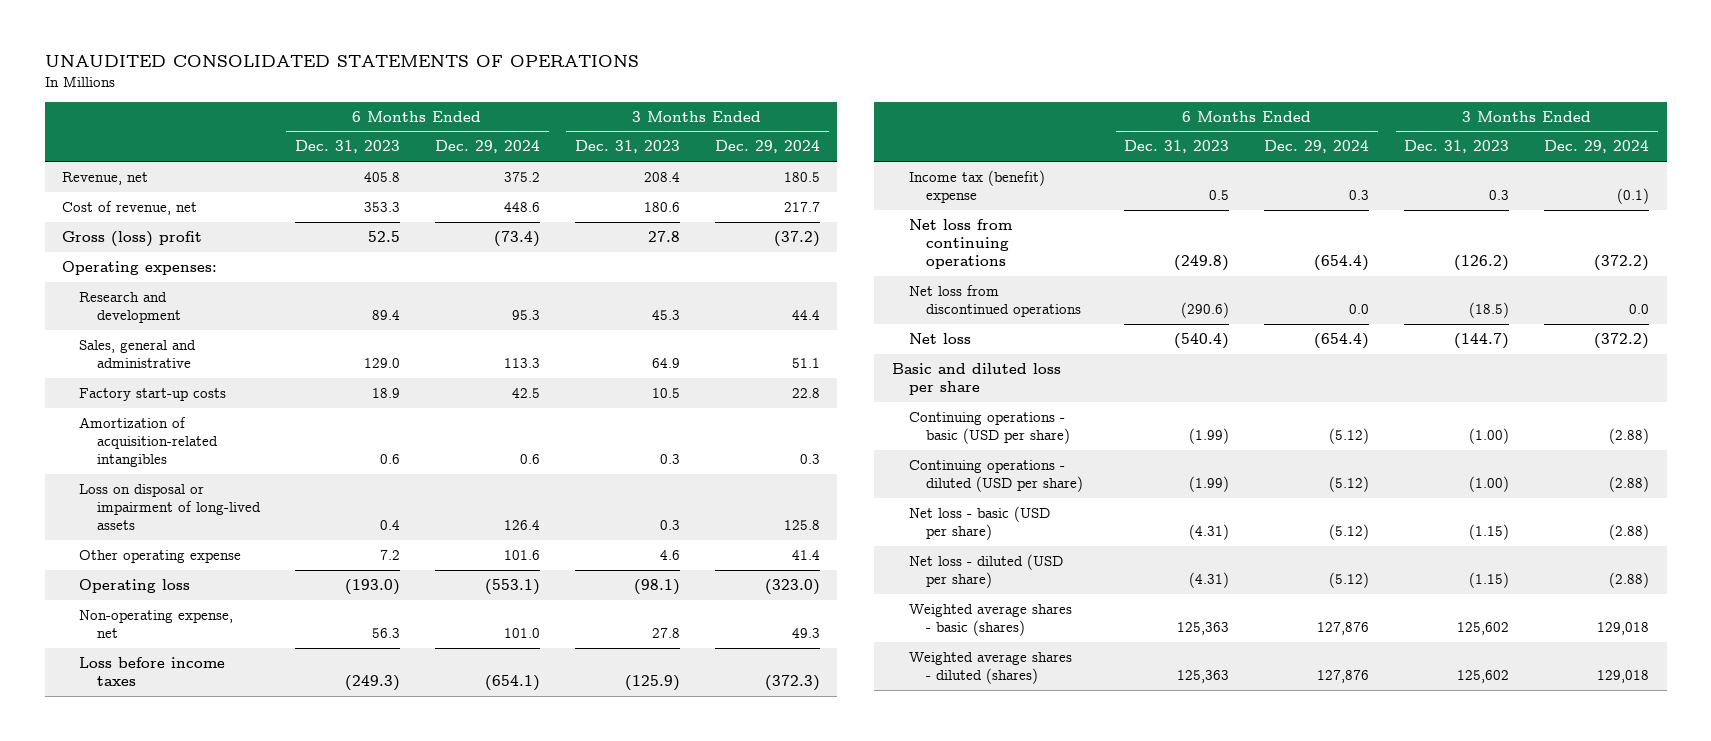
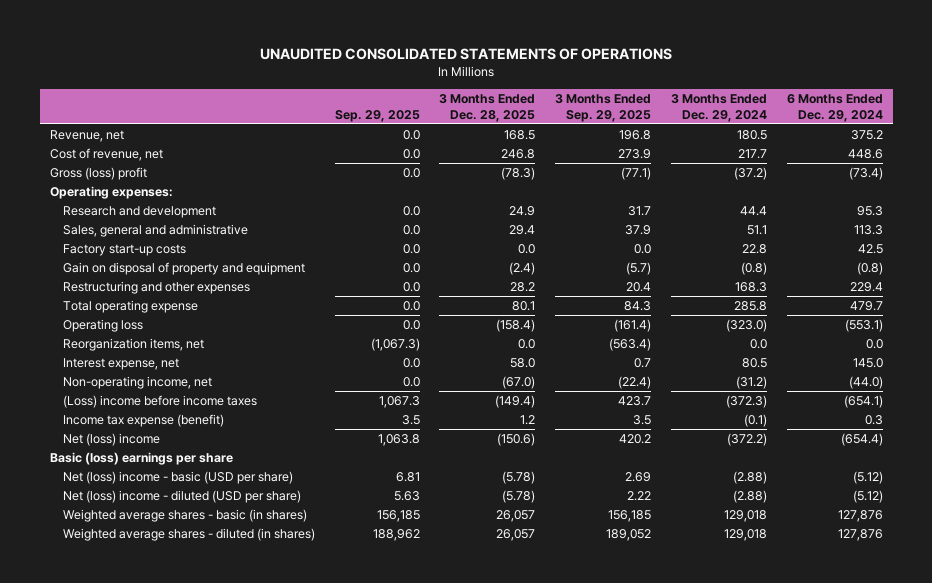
- | 6 Months Ended Dec. 31, 2023 | 6 Months Ended Dec. 29, 2024 | 3 Months Ended Dec. 31, 2023 | 3 Months Ended Dec. 29, 2024
+ | Sep. 29, 2025 | 3 Months Ended Dec. 28, 2025 | 3 Months Ended Sep. 29, 2025 | 3 Months Ended Dec. 29, 2024 | 6 Months Ended Dec. 29, 2024
- Amortization of acquisition-related intangibles | 0.6 | 0.6 | 0.3 | 0.3
- Loss on disposal or impairment of long-lived assets | 0.4 | 126.4 | 0.3 | 125.8
- Other operating expense | 7.2 | 101.6 | 4.6 | 41.4
+ Gain on disposal of property and equipment | 0.0 | (2.4) | (5.7) | (0.8) | (0.8)
+ Restructuring and other expenses | 0.0 | 28.2 | 20.4 | 168.3 | 229.4
+ Total operating expense | 0.0 | 80.1 | 84.3 | 285.8 | 479.7
- Non-operating expense, net | 56.3 | 101.0 | 27.8 | 49.3
- Loss before income taxes | (249.3) | (654.1) | (125.9) | (372.3)
- Income tax (benefit) expense | 0.5 | 0.3 | 0.3 | (0.1)
- Net loss from continuing operations | (249.8) | (654.4) | (126.2) | (372.2)
- Net loss from discontinued operations | (290.6) | 0.0 | (18.5) | 0.0
- Net loss | (540.4) | (654.4) | (144.7) | (372.2)
- Basic and diluted loss per share
- Continuing operations - basic (USD per share) | (1.99) | (5.12) | (1.00) | (2.88)
- Continuing operations - diluted (USD per share) | (1.99) | (5.12) | (1.00) | (2.88)
- Net loss - basic (USD per share) | (4.31) | (5.12) | (1.15) | (2.88)
- Net loss - diluted (USD per share) | (4.31) | (5.12) | (1.15) | (2.88)
- Weighted average shares - basic (shares) | 125,363 | 127,876 | 125,602 | 129,018
- Weighted average shares - diluted (shares) | 125,363 | 127,876 | 125,602 | 129,018
+ Reorganization items, net | (1,067.3) | 0.0 | (563.4) | 0.0 | 0.0
+ Interest expense, net | 0.0 | 58.0 | 0.7 | 80.5 | 145.0
+ Non-operating income, net | 0.0 | (67.0) | (22.4) | (31.2) | (44.0)
+ (Loss) income before income taxes | 1,067.3 | (149.4) | 423.7 | (372.3) | (654.1)
+ Income tax expense (benefit) | 3.5 | 1.2 | 3.5 | (0.1) | 0.3
+ Net (loss) income | 1,063.8 | (150.6) | 420.2 | (372.2) | (654.4)
+ Basic (loss) earnings per share
+ Net (loss) income - basic (USD per share) | 6.81 | (5.78) | 2.69 | (2.88) | (5.12)
+ Net (loss) income - diluted (USD per share) | 5.63 | (5.78) | 2.22 | (2.88) | (5.12)
+ Weighted average shares - basic (in shares) | 156,185 | 26,057 | 156,185 | 129,018 | 127,876
+ Weighted average shares - diluted (in shares) | 188,962 | 26,057 | 189,052 | 129,018 | 127,876

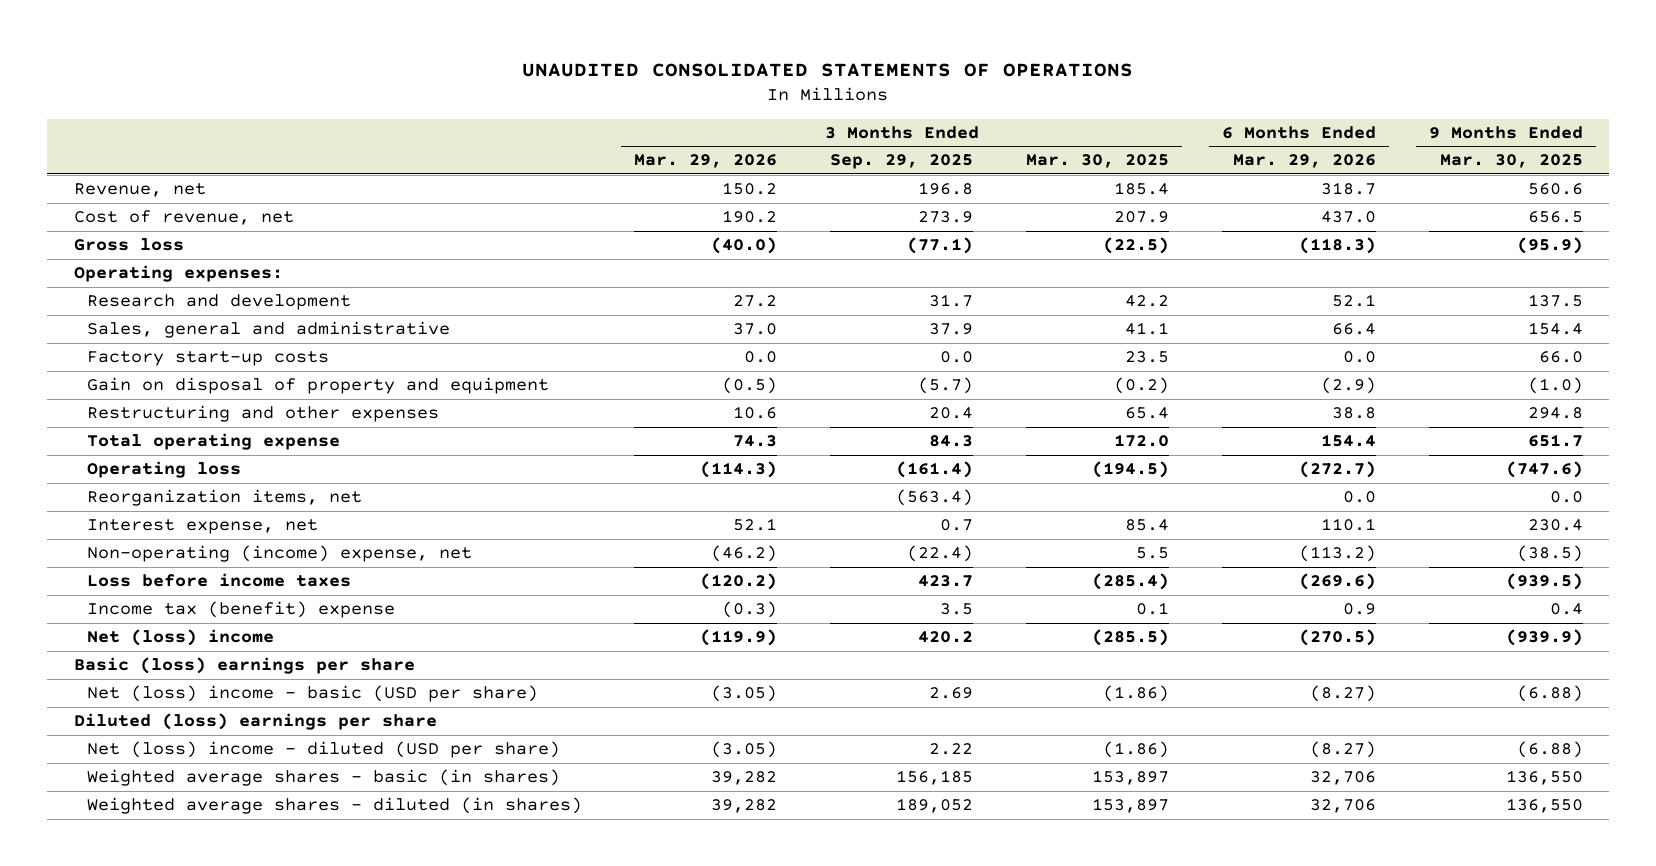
- | Sep. 29, 2025 | 3 Months Ended Dec. 28, 2025 | 3 Months Ended Sep. 29, 2025 | 3 Months Ended Dec. 29, 2024 | 6 Months Ended Dec. 29, 2024
+ | 3 Months Ended Mar. 29, 2026 | 3 Months Ended Sep. 29, 2025 | 3 Months Ended Mar. 30, 2025 | 6 Months Ended Mar. 29, 2026 | 9 Months Ended Mar. 30, 2025
- Gross (loss) profit | 0.0 | (78.3) | (77.1) | (37.2) | (73.4)
+ Gross loss | (40.0) | (77.1) | (22.5) | (118.3) | (95.9)
- Non-operating income, net | 0.0 | (67.0) | (22.4) | (31.2) | (44.0)
- (Loss) income before income taxes | 1,067.3 | (149.4) | 423.7 | (372.3) | (654.1)
- Income tax expense (benefit) | 3.5 | 1.2 | 3.5 | (0.1) | 0.3
+ Non-operating (income) expense, net | (46.2) | (22.4) | 5.5 | (113.2) | (38.5)
+ Loss before income taxes | (120.2) | 423.7 | (285.4) | (269.6) | (939.5)
+ Income tax (benefit) expense | (0.3) | 3.5 | 0.1 | 0.9 | 0.4
+ Diluted (loss) earnings per share

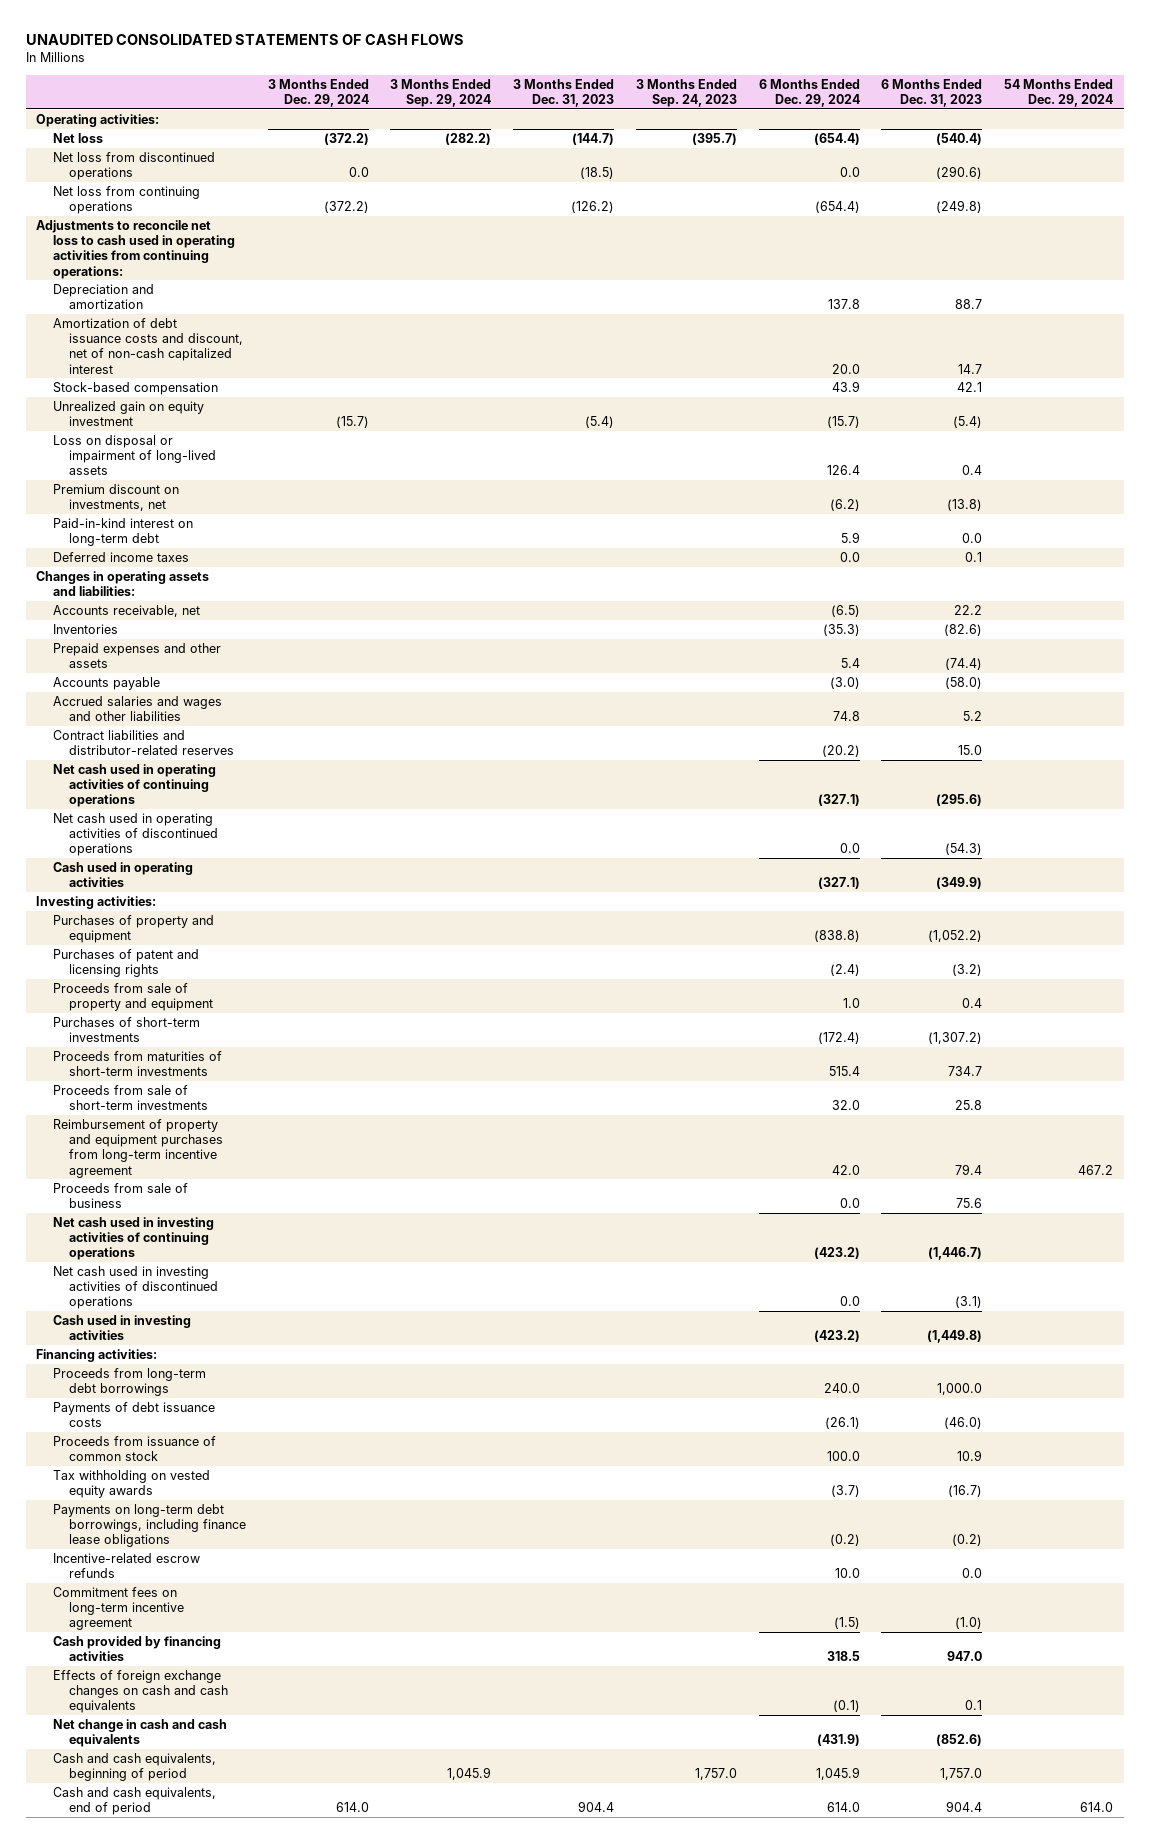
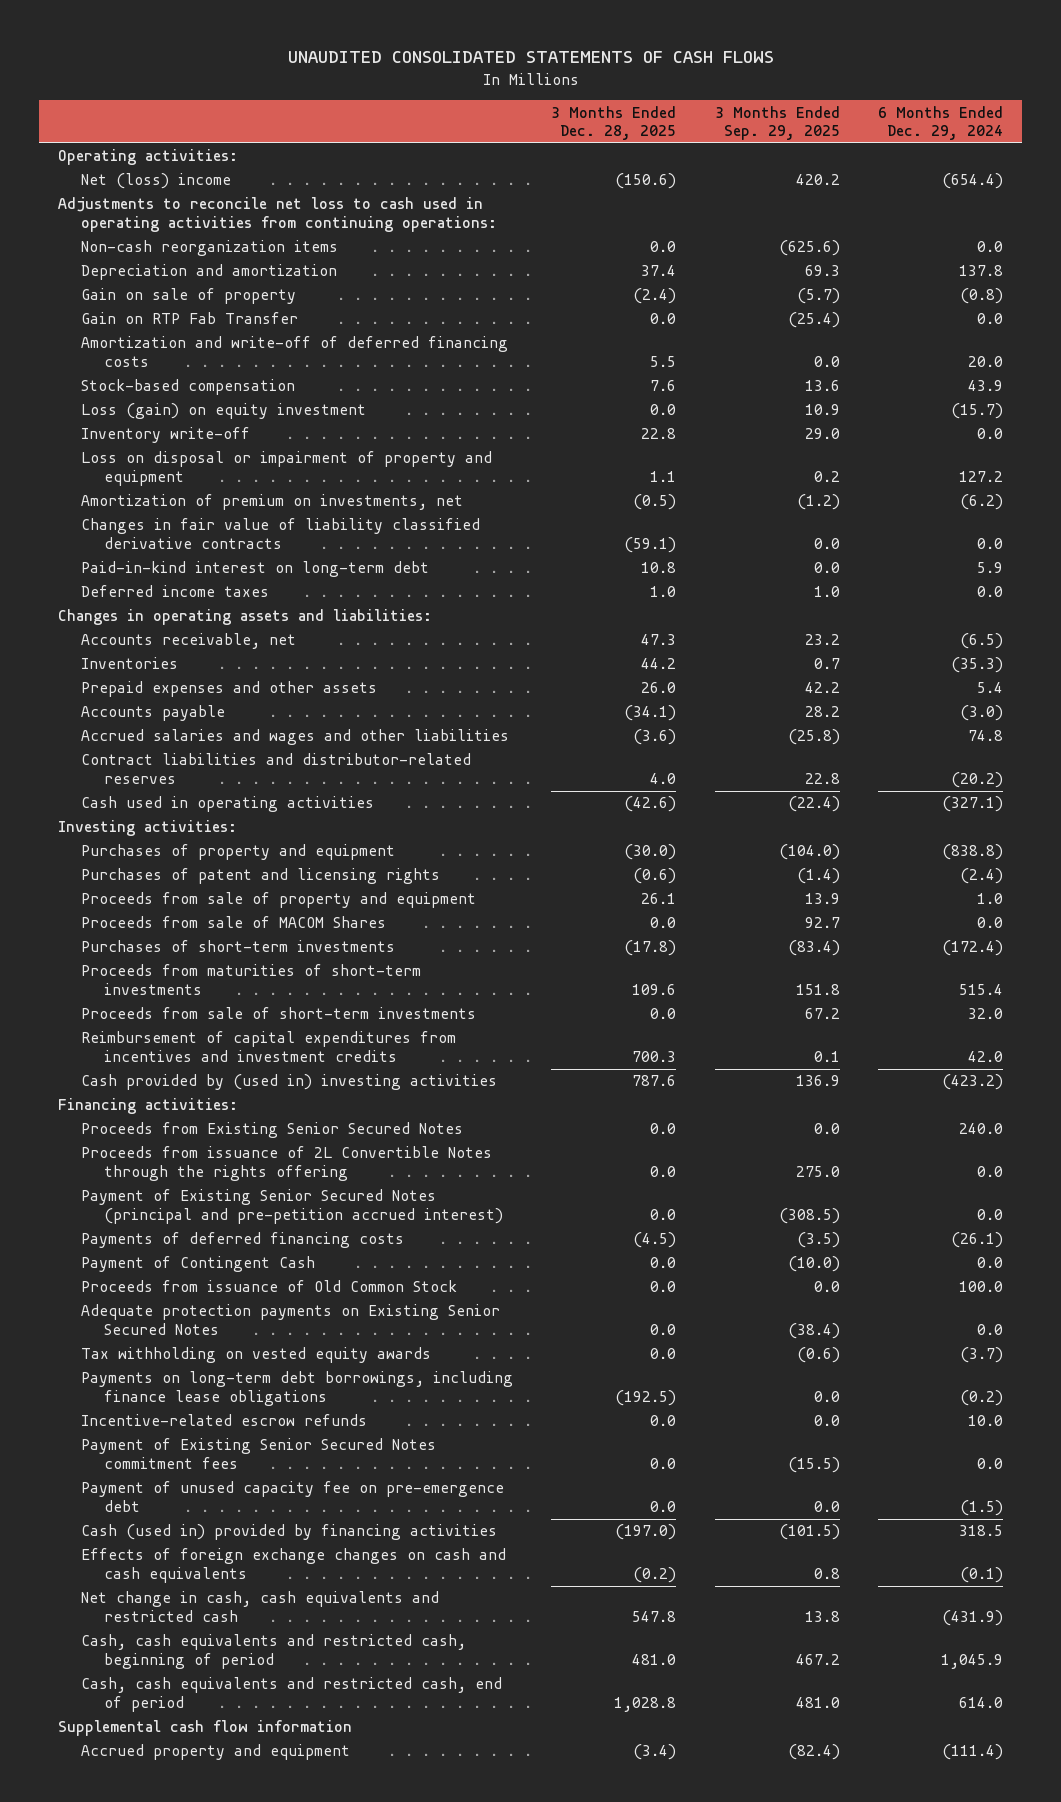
- | 3 Months Ended Dec. 29, 2024 | 3 Months Ended Sep. 29, 2024 | 3 Months Ended Dec. 31, 2023 | 3 Months Ended Sep. 24, 2023 | 6 Months Ended Dec. 29, 2024 | 6 Months Ended Dec. 31, 2023 | 54 Months Ended Dec. 29, 2024
+ | 3 Months Ended Dec. 28, 2025 | 3 Months Ended Sep. 29, 2025 | 6 Months Ended Dec. 29, 2024
- Net loss | (372.2) | (282.2) | (144.7) | (395.7) | (654.4) | (540.4) |
- Net loss from discontinued operations | 0.0 | | (18.5) | | 0.0 | (290.6) |
- Net loss from continuing operations | (372.2) | | (126.2) | | (654.4) | (249.8) |
+ Net (loss) income | (150.6) | 420.2 | (654.4)
+ Non-cash reorganization items | 0.0 | (625.6) | 0.0
- Amortization of debt issuance costs and discount, net of non-cash capitalized interest | | | | | 20.0 | 14.7 |
+ Gain on sale of property | (2.4) | (5.7) | (0.8)
+ Gain on RTP Fab Transfer | 0.0 | (25.4) | 0.0
+ Amortization and write-off of deferred financing costs | 5.5 | 0.0 | 20.0
- Unrealized gain on equity investment | (15.7) | | (5.4) | | (15.7) | (5.4) |
- Loss on disposal or impairment of long-lived assets | | | | | 126.4 | 0.4 |
- Premium discount on investments, net | | | | | (6.2) | (13.8) |
+ Loss (gain) on equity investment | 0.0 | 10.9 | (15.7)
+ Inventory write-off | 22.8 | 29.0 | 0.0
+ Loss on disposal or impairment of property and equipment | 1.1 | 0.2 | 127.2
+ Amortization of premium on investments, net | (0.5) | (1.2) | (6.2)
+ Changes in fair value of liability classified derivative contracts | (59.1) | 0.0 | 0.0
- Net cash used in operating activities of continuing operations | | | | | (327.1) | (295.6) |
- Net cash used in operating activities of discontinued operations | | | | | 0.0 | (54.3) |
+ Proceeds from sale of MACOM Shares | 0.0 | 92.7 | 0.0
- Reimbursement of property and equipment purchases from long-term incentive agreement | | | | | 42.0 | 79.4 | 467.2
- Proceeds from sale of business | | | | | 0.0 | 75.6 |
- Net cash used in investing activities of continuing operations | | | | | (423.2) | (1,446.7) |
- Net cash used in investing activities of discontinued operations | | | | | 0.0 | (3.1) |
- Cash used in investing activities | | | | | (423.2) | (1,449.8) |
+ Reimbursement of capital expenditures from incentives and investment credits | 700.3 | 0.1 | 42.0
+ Cash provided by (used in) investing activities | 787.6 | 136.9 | (423.2)
- Proceeds from long-term debt borrowings | | | | | 240.0 | 1,000.0 |
- Payments of debt issuance costs | | | | | (26.1) | (46.0) |
- Proceeds from issuance of common stock | | | | | 100.0 | 10.9 |
+ Proceeds from Existing Senior Secured Notes | 0.0 | 0.0 | 240.0
+ Proceeds from issuance of 2L Convertible Notes through the rights offering | 0.0 | 275.0 | 0.0
+ Payment of Existing Senior Secured Notes (principal and pre-petition accrued interest) | 0.0 | (308.5) | 0.0
+ Payments of deferred financing costs | (4.5) | (3.5) | (26.1)
+ Payment of Contingent Cash | 0.0 | (10.0) | 0.0
+ Proceeds from issuance of Old Common Stock | 0.0 | 0.0 | 100.0
+ Adequate protection payments on Existing Senior Secured Notes | 0.0 | (38.4) | 0.0
- Commitment fees on long-term incentive agreement | | | | | (1.5) | (1.0) |
- Cash provided by financing activities | | | | | 318.5 | 947.0 |
+ Payment of Existing Senior Secured Notes commitment fees | 0.0 | (15.5) | 0.0
+ Payment of unused capacity fee on pre-emergence debt | 0.0 | 0.0 | (1.5)
+ Cash (used in) provided by financing activities | (197.0) | (101.5) | 318.5
- Net change in cash and cash equivalents | | | | | (431.9) | (852.6) |
- Cash and cash equivalents, beginning of period | | 1,045.9 | | 1,757.0 | 1,045.9 | 1,757.0 |
- Cash and cash equivalents, end of period | 614.0 | | 904.4 | | 614.0 | 904.4 | 614.0
+ Net change in cash, cash equivalents and restricted cash | 547.8 | 13.8 | (431.9)
+ Cash, cash equivalents and restricted cash, beginning of period | 481.0 | 467.2 | 1,045.9
+ Cash, cash equivalents and restricted cash, end of period | 1,028.8 | 481.0 | 614.0
+ Supplemental cash flow information
+ Accrued property and equipment | (3.4) | (82.4) | (111.4)

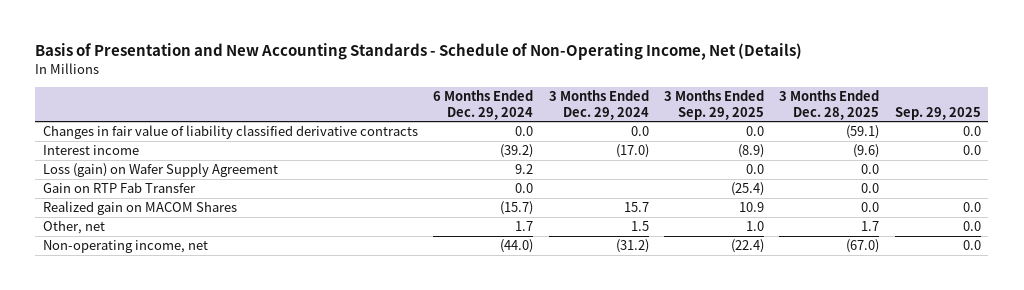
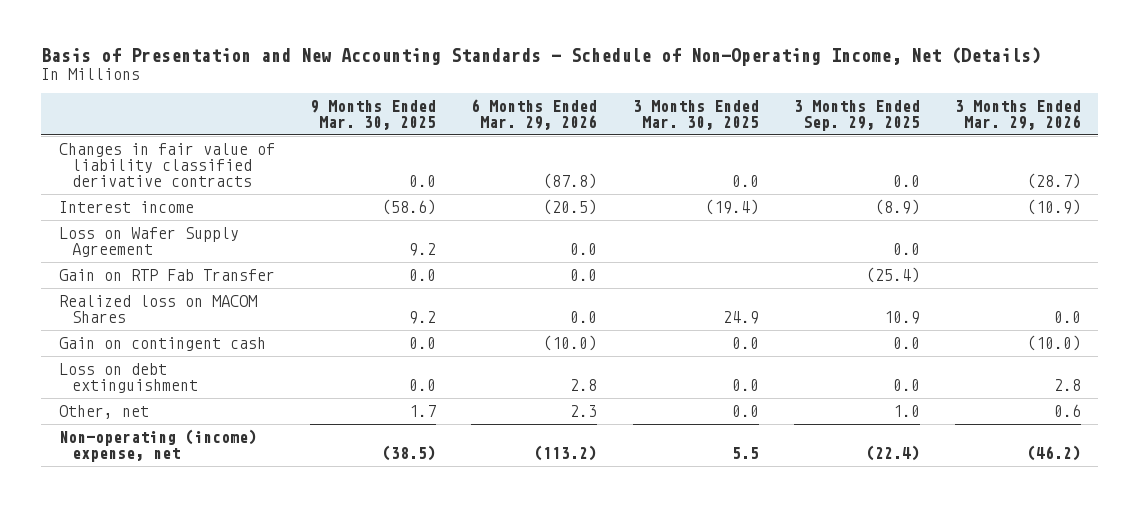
- | 6 Months Ended Dec. 29, 2024 | 3 Months Ended Dec. 29, 2024 | 3 Months Ended Sep. 29, 2025 | 3 Months Ended Dec. 28, 2025 | Sep. 29, 2025
+ | 9 Months Ended Mar. 30, 2025 | 6 Months Ended Mar. 29, 2026 | 3 Months Ended Mar. 30, 2025 | 3 Months Ended Sep. 29, 2025 | 3 Months Ended Mar. 29, 2026
- Loss (gain) on Wafer Supply Agreement | 9.2 | | 0.0 | 0.0 |
+ Loss on Wafer Supply Agreement | 9.2 | 0.0 | | 0.0 |
- Realized gain on MACOM Shares | (15.7) | 15.7 | 10.9 | 0.0 | 0.0
+ Realized loss on MACOM Shares | 9.2 | 0.0 | 24.9 | 10.9 | 0.0
+ Gain on contingent cash | 0.0 | (10.0) | 0.0 | 0.0 | (10.0)
+ Loss on debt extinguishment | 0.0 | 2.8 | 0.0 | 0.0 | 2.8
- Non-operating income, net | (44.0) | (31.2) | (22.4) | (67.0) | 0.0
+ Non-operating (income) expense, net | (38.5) | (113.2) | 5.5 | (22.4) | (46.2)

